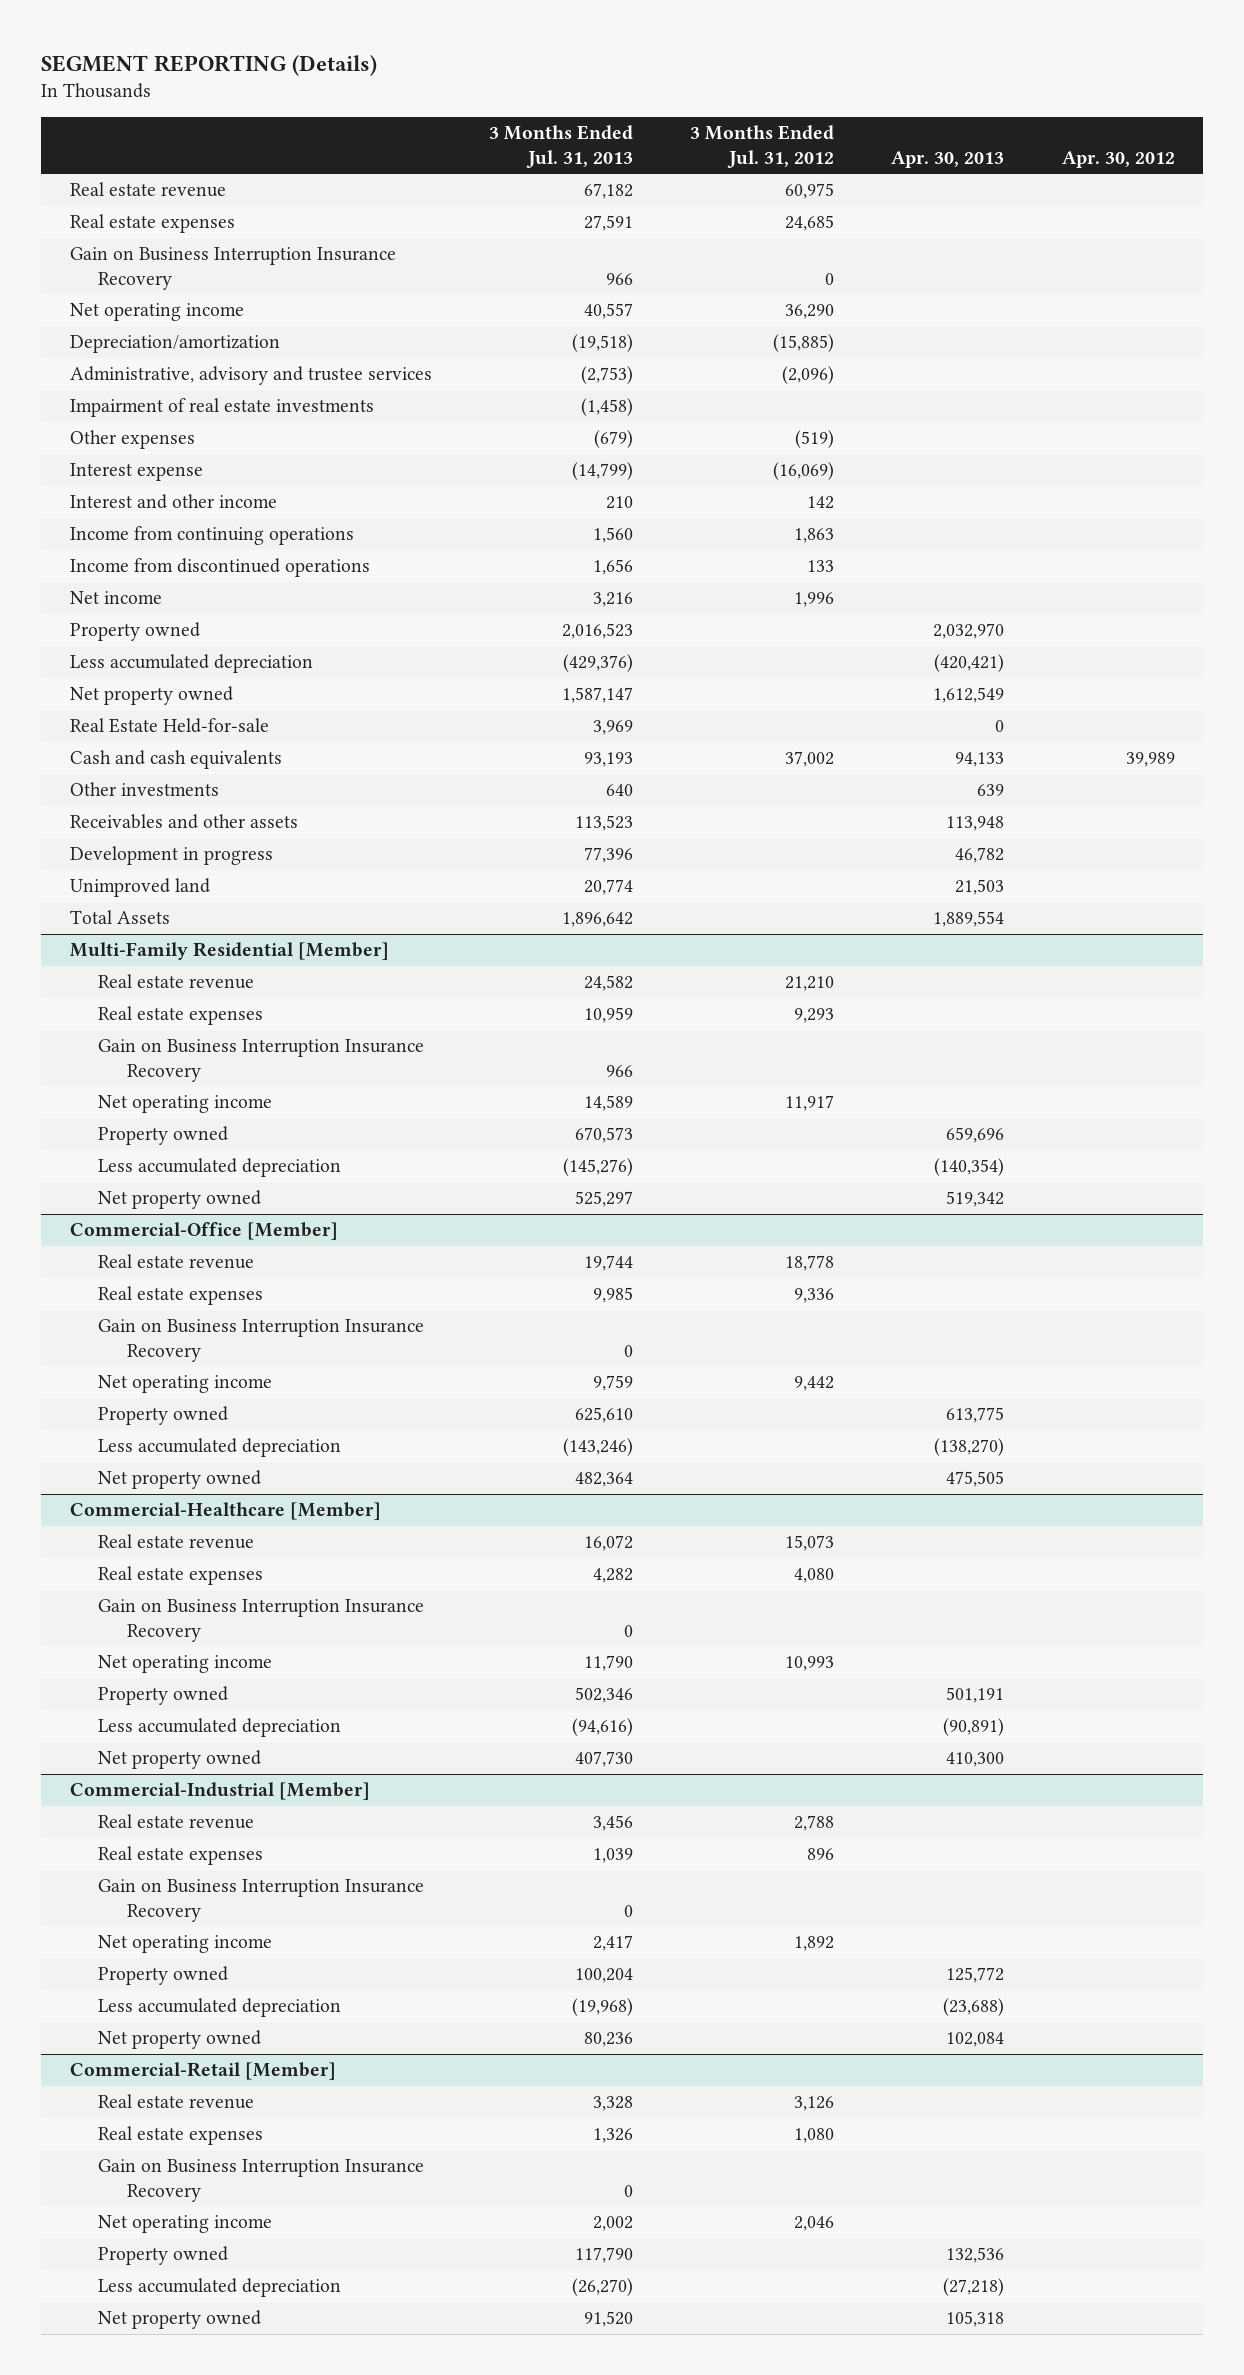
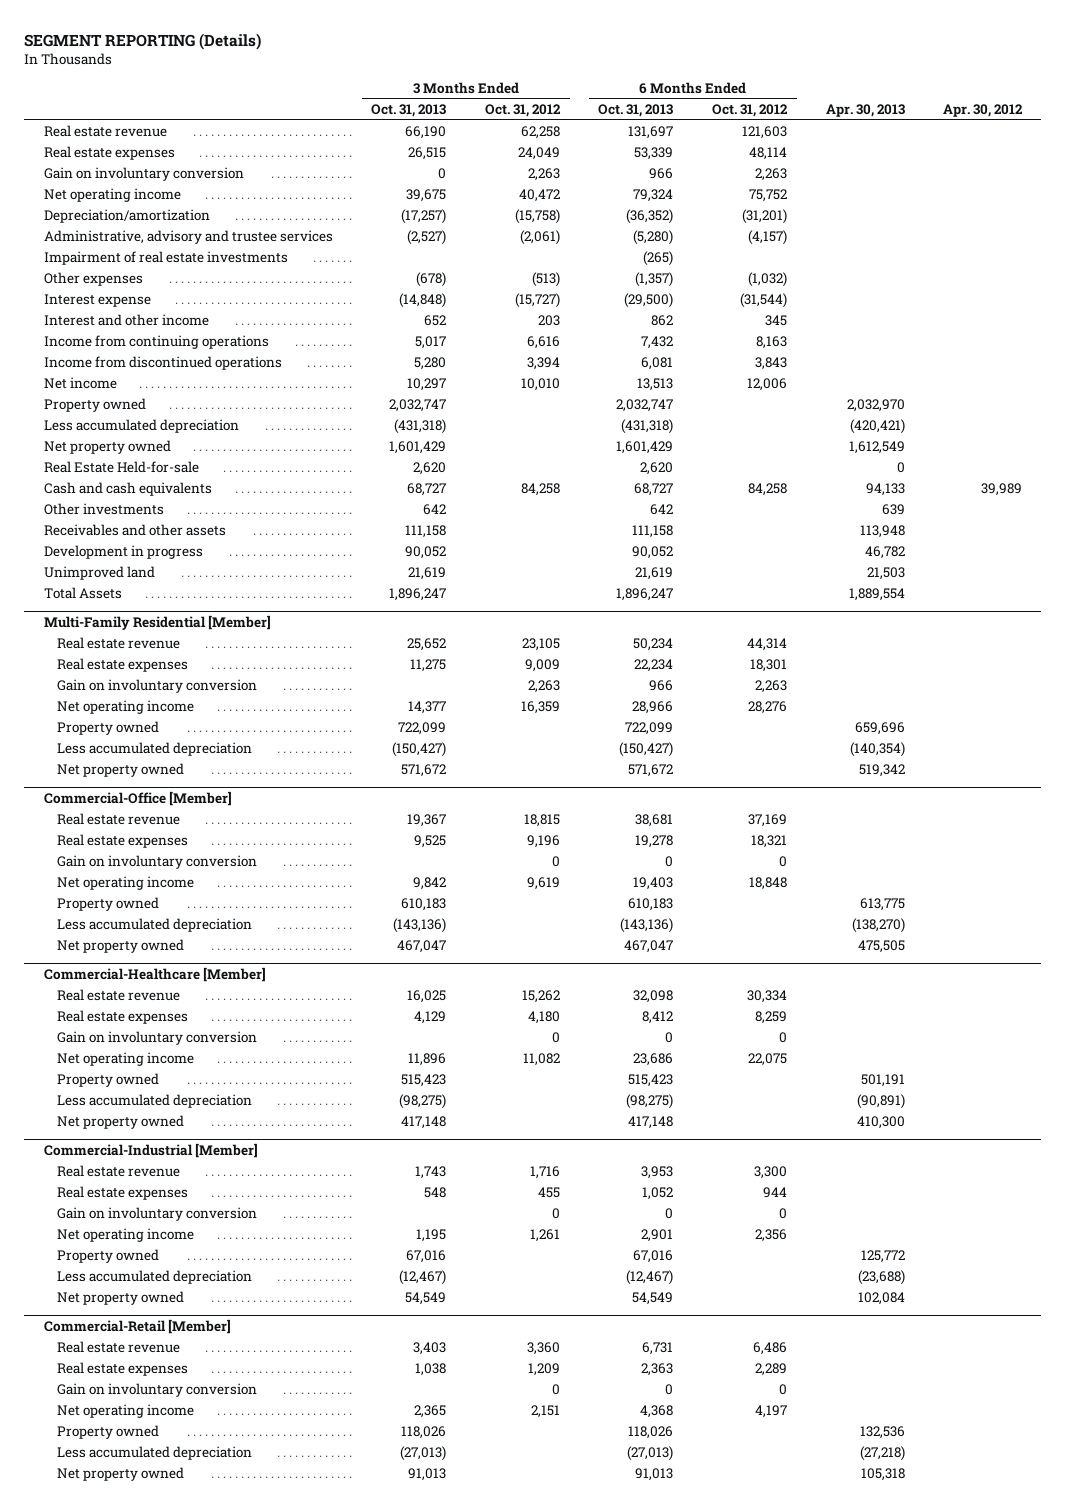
- | 3 Months Ended Jul. 31, 2013 | 3 Months Ended Jul. 31, 2012 | Apr. 30, 2013 | Apr. 30, 2012
+ | 3 Months Ended Oct. 31, 2013 | 3 Months Ended Oct. 31, 2012 | 6 Months Ended Oct. 31, 2013 | 6 Months Ended Oct. 31, 2012 | Apr. 30, 2013 | Apr. 30, 2012
- Gain on Business Interruption Insurance Recovery | 966 | 0 | |
+ Gain on involuntary conversion | 0 | 2,263 | 966 | 2,263 | |
@ Multi-Family Residential [Member]
- Gain on Business Interruption Insurance Recovery | 966 | | |
+ Gain on involuntary conversion | | 2,263 | 966 | 2,263 | |
@ Commercial-Office [Member]
- Gain on Business Interruption Insurance Recovery | 0 | | |
+ Gain on involuntary conversion | | 0 | 0 | 0 | |
@ Commercial-Healthcare [Member]
- Gain on Business Interruption Insurance Recovery | 0 | | |
+ Gain on involuntary conversion | | 0 | 0 | 0 | |
@ Commercial-Industrial [Member]
- Gain on Business Interruption Insurance Recovery | 0 | | |
+ Gain on involuntary conversion | | 0 | 0 | 0 | |
@ Commercial-Retail [Member]
- Gain on Business Interruption Insurance Recovery | 0 | | |
+ Gain on involuntary conversion | | 0 | 0 | 0 | |

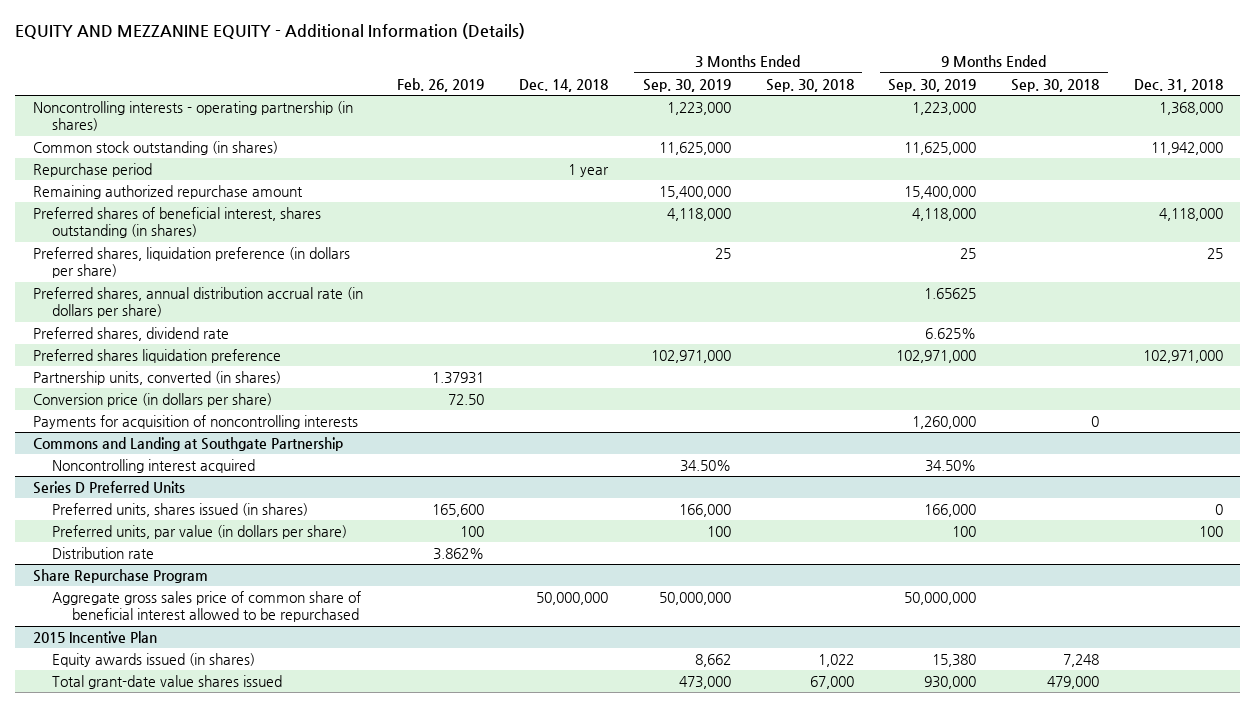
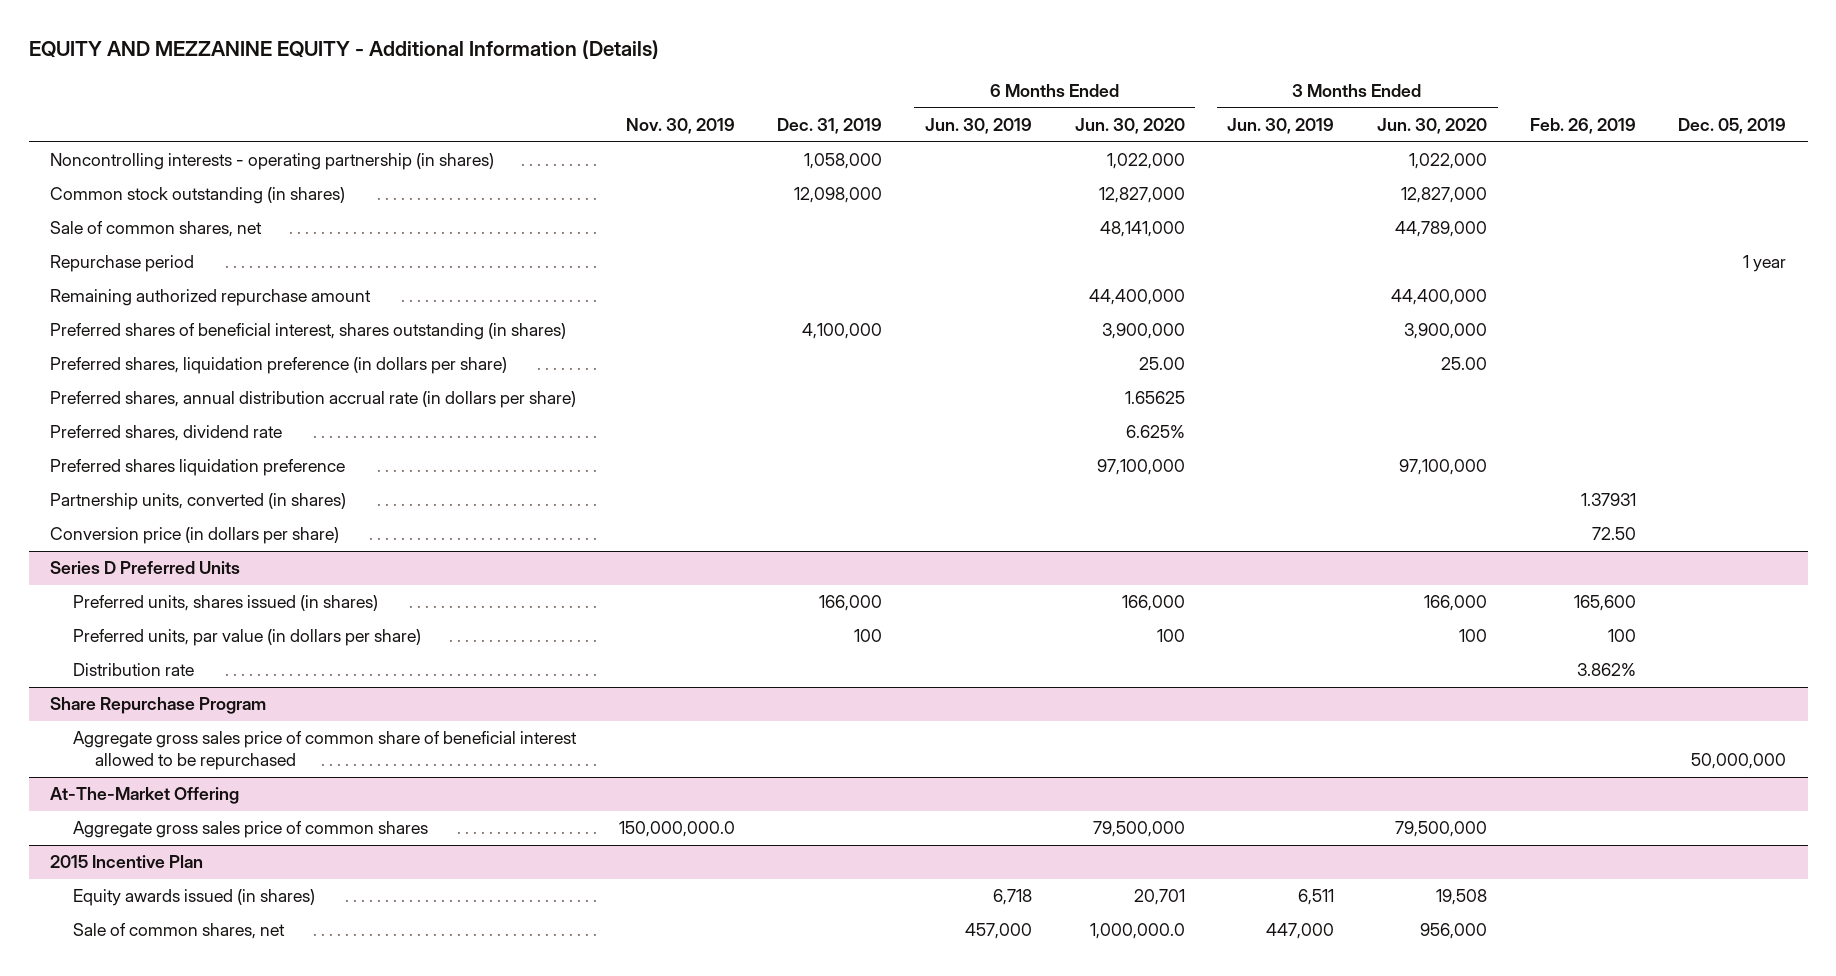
- | Feb. 26, 2019 | Dec. 14, 2018 | 3 Months Ended Sep. 30, 2019 | 3 Months Ended Sep. 30, 2018 | 9 Months Ended Sep. 30, 2019 | 9 Months Ended Sep. 30, 2018 | Dec. 31, 2018
+ | Nov. 30, 2019 | Dec. 31, 2019 | 6 Months Ended Jun. 30, 2019 | 6 Months Ended Jun. 30, 2020 | 3 Months Ended Jun. 30, 2019 | 3 Months Ended Jun. 30, 2020 | Feb. 26, 2019 | Dec. 05, 2019
+ Sale of common shares, net | | | | 48,141,000 | | 44,789,000 | |
- Payments for acquisition of noncontrolling interests | | | | | 1,260,000 | 0 |
- Commons and Landing at Southgate Partnership
- Noncontrolling interest acquired | | | 34.50% | | 34.50% | |
+ At-The-Market Offering
+ Aggregate gross sales price of common shares | 150,000,000.0 | | | 79,500,000 | | 79,500,000 | |
@ 2015 Incentive Plan
- Total grant-date value shares issued | | | 473,000 | 67,000 | 930,000 | 479,000 |
+ Sale of common shares, net | | | 457,000 | 1,000,000.0 | 447,000 | 956,000 | |

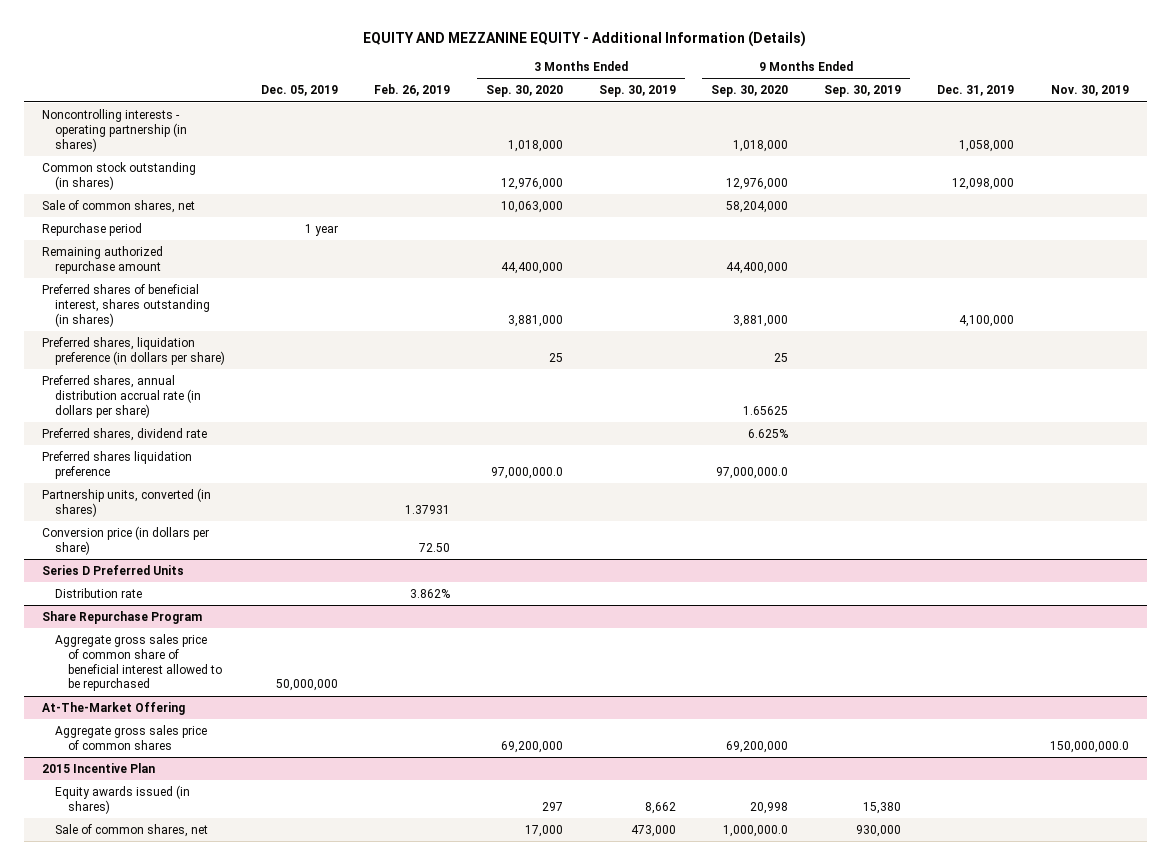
- | Nov. 30, 2019 | Dec. 31, 2019 | 6 Months Ended Jun. 30, 2019 | 6 Months Ended Jun. 30, 2020 | 3 Months Ended Jun. 30, 2019 | 3 Months Ended Jun. 30, 2020 | Feb. 26, 2019 | Dec. 05, 2019
+ | Dec. 05, 2019 | Feb. 26, 2019 | 3 Months Ended Sep. 30, 2020 | 3 Months Ended Sep. 30, 2019 | 9 Months Ended Sep. 30, 2020 | 9 Months Ended Sep. 30, 2019 | Dec. 31, 2019 | Nov. 30, 2019
@ Series D Preferred Units
- Preferred units, shares issued (in shares) | | 166,000 | | 166,000 | | 166,000 | 165,600 |
- Preferred units, par value (in dollars per share) | | 100 | | 100 | | 100 | 100 |

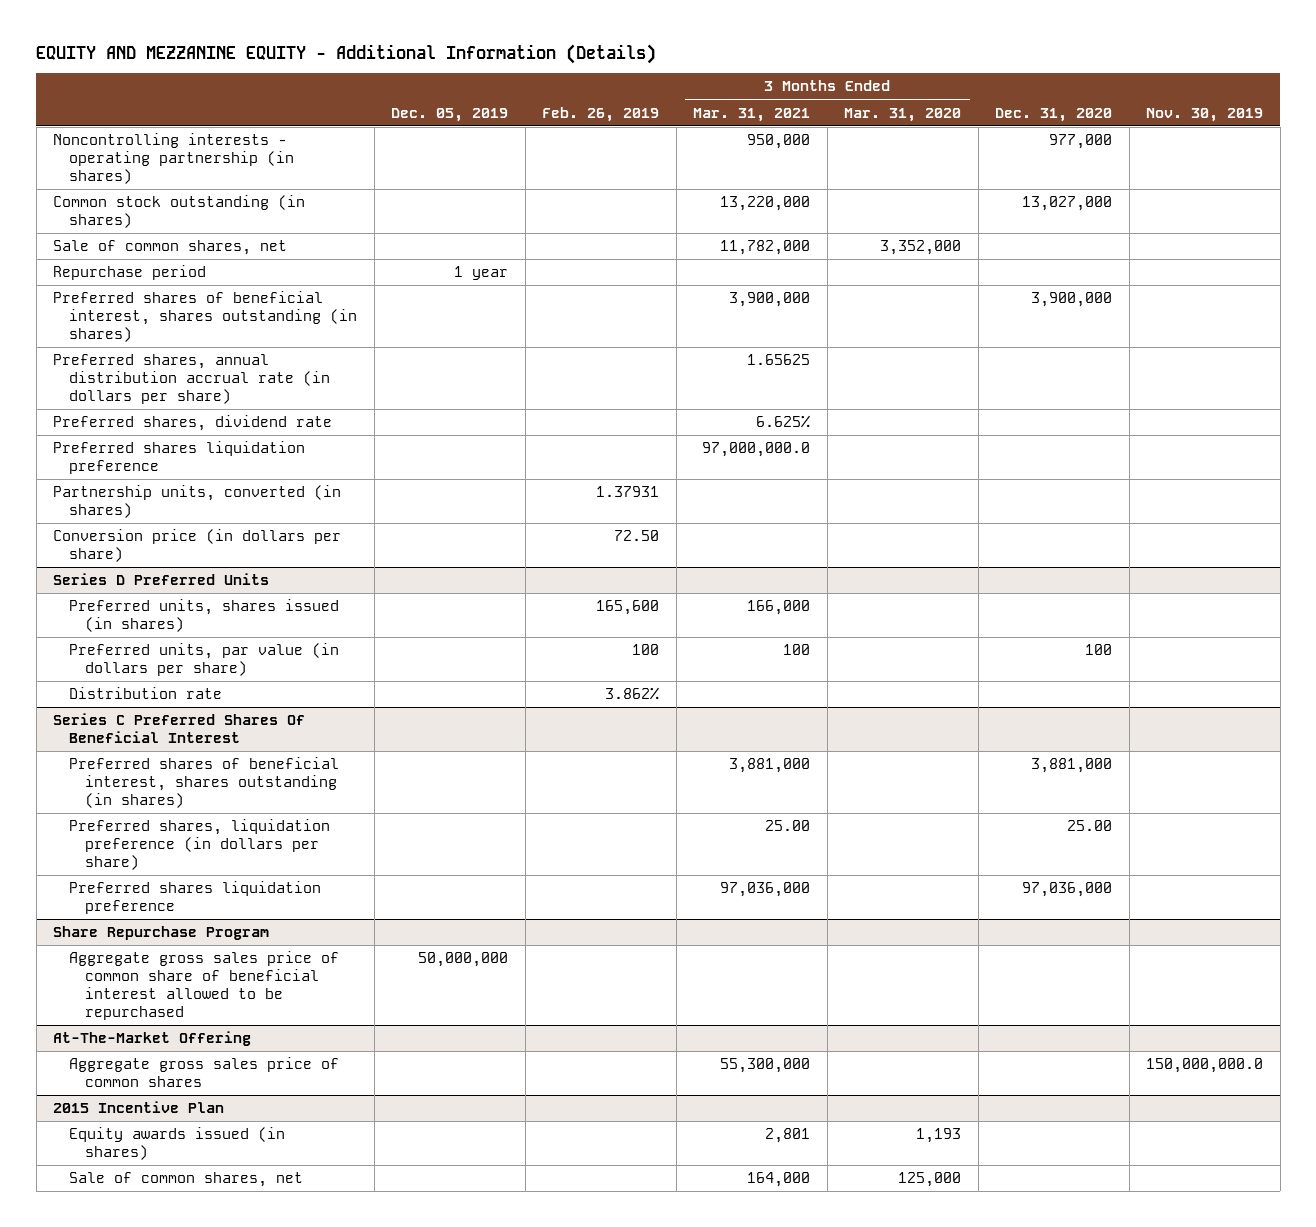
- | Dec. 05, 2019 | Feb. 26, 2019 | 3 Months Ended Sep. 30, 2020 | 3 Months Ended Sep. 30, 2019 | 9 Months Ended Sep. 30, 2020 | 9 Months Ended Sep. 30, 2019 | Dec. 31, 2019 | Nov. 30, 2019
+ | Dec. 05, 2019 | Feb. 26, 2019 | 3 Months Ended Mar. 31, 2021 | 3 Months Ended Mar. 31, 2020 | Dec. 31, 2020 | Nov. 30, 2019
- Remaining authorized repurchase amount | | | 44,400,000 | | 44,400,000 | | |
- Preferred shares, liquidation preference (in dollars per share) | | | 25 | | 25 | | |
@ Series D Preferred Units
+ Preferred units, shares issued (in shares) | | 165,600 | 166,000 | | |
+ Preferred units, par value (in dollars per share) | | 100 | 100 | | 100 |
+ Series C Preferred Shares Of Beneficial Interest
+ Preferred shares of beneficial interest, shares outstanding (in shares) | | | 3,881,000 | | 3,881,000 |
+ Preferred shares, liquidation preference (in dollars per share) | | | 25.00 | | 25.00 |
+ Preferred shares liquidation preference | | | 97,036,000 | | 97,036,000 |

